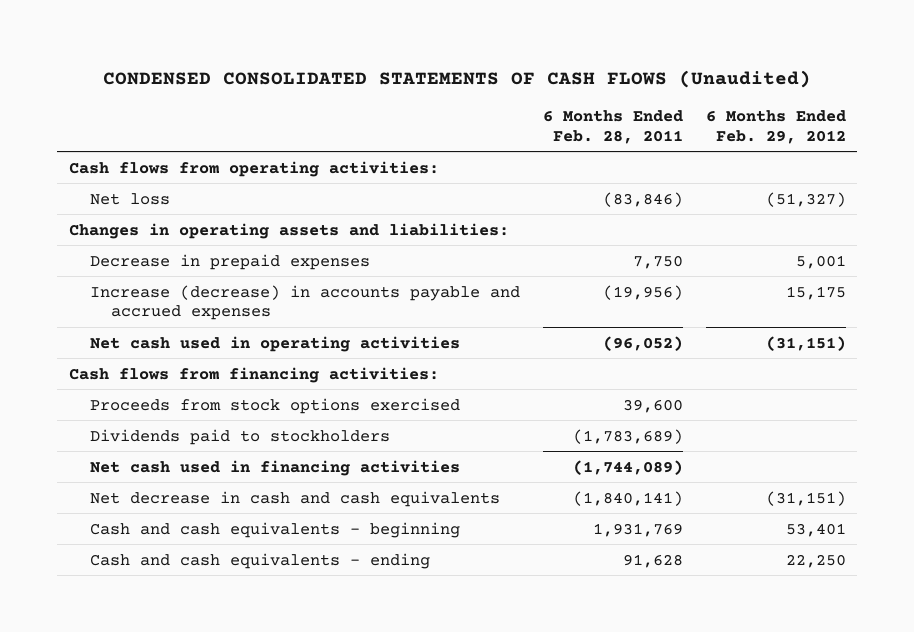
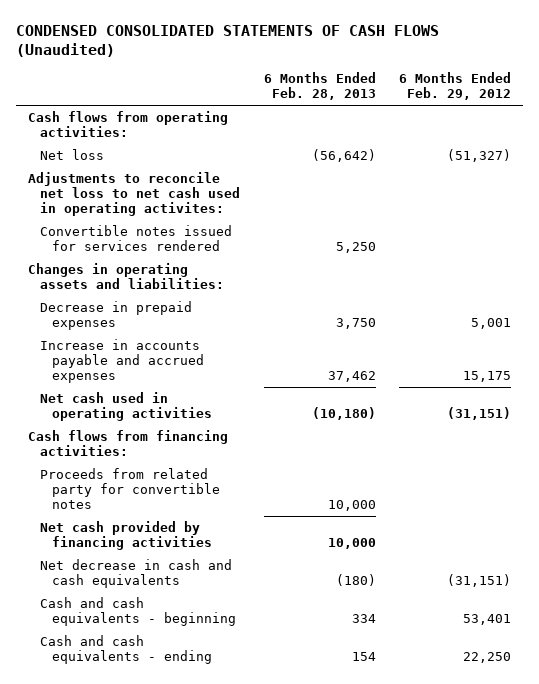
- | 6 Months Ended Feb. 28, 2011 | 6 Months Ended Feb. 29, 2012
+ | 6 Months Ended Feb. 28, 2013 | 6 Months Ended Feb. 29, 2012
+ Adjustments to reconcile net loss to net cash used in operating activites:
+ Convertible notes issued for services rendered | 5,250 |
- Increase (decrease) in accounts payable and accrued expenses | (19,956) | 15,175
+ Increase in accounts payable and accrued expenses | 37,462 | 15,175
- Proceeds from stock options exercised | 39,600 |
- Dividends paid to stockholders | (1,783,689) |
- Net cash used in financing activities | (1,744,089) |
+ Proceeds from related party for convertible notes | 10,000 |
+ Net cash provided by financing activities | 10,000 |

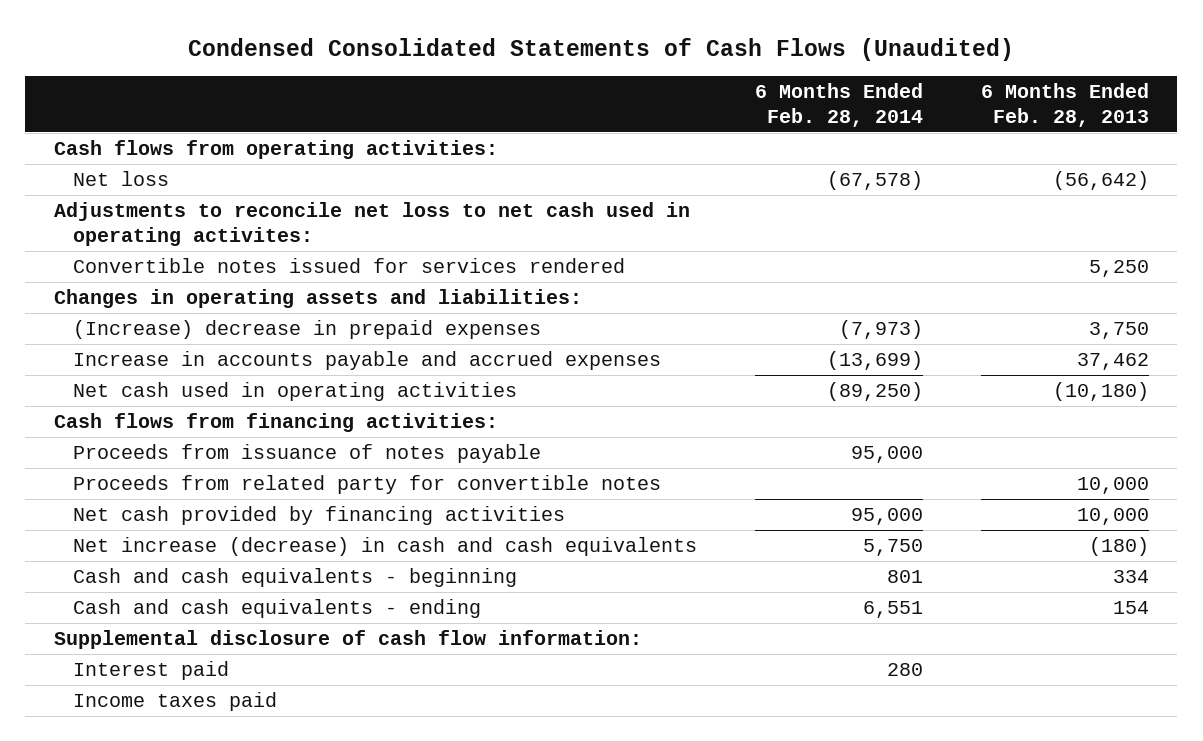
- CONDENSED CONSOLIDATED STATEMENTS OF CASH FLOWS (Unaudited)
+ Condensed Consolidated Statements of Cash Flows (Unaudited)
- | 6 Months Ended Feb. 28, 2013 | 6 Months Ended Feb. 29, 2012
+ | 6 Months Ended Feb. 28, 2014 | 6 Months Ended Feb. 28, 2013
- Decrease in prepaid expenses | 3,750 | 5,001
+ (Increase) decrease in prepaid expenses | (7,973) | 3,750
+ Proceeds from issuance of notes payable | 95,000 |
- Net decrease in cash and cash equivalents | (180) | (31,151)
+ Net increase (decrease) in cash and cash equivalents | 5,750 | (180)
+ Supplemental disclosure of cash flow information:
+ Interest paid | 280 |
+ Income taxes paid

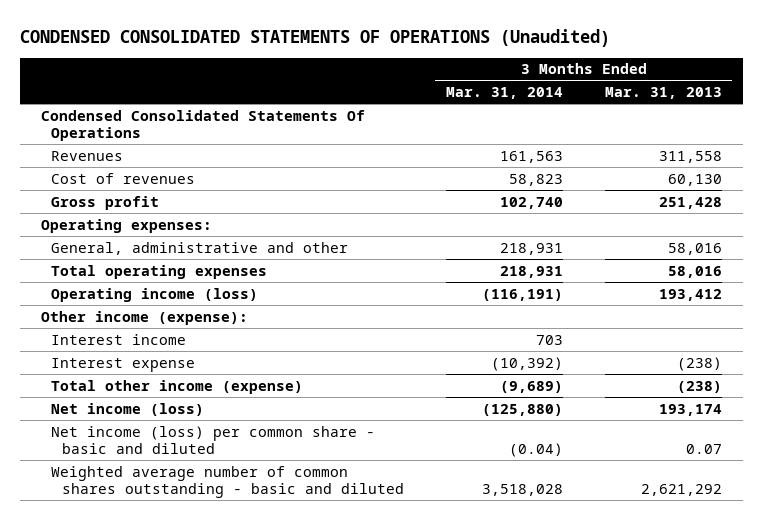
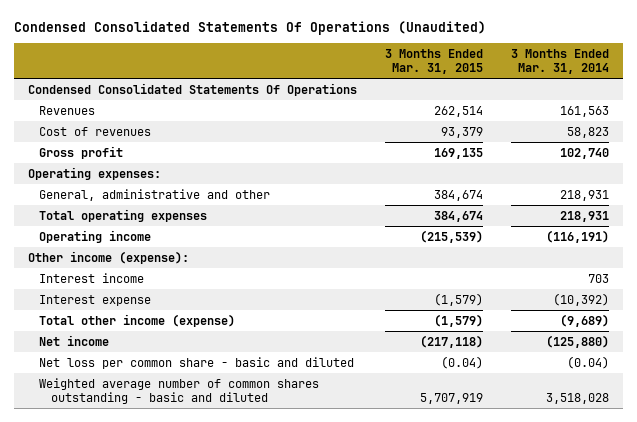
- CONDENSED CONSOLIDATED STATEMENTS OF OPERATIONS (Unaudited)
+ Condensed Consolidated Statements Of Operations (Unaudited)
- | 3 Months Ended Mar. 31, 2014 | 3 Months Ended Mar. 31, 2013
+ | 3 Months Ended Mar. 31, 2015 | 3 Months Ended Mar. 31, 2014
- Operating income (loss) | (116,191) | 193,412
+ Operating income | (215,539) | (116,191)
- Net income (loss) | (125,880) | 193,174
- Net income (loss) per common share - basic and diluted | (0.04) | 0.07
+ Net income | (217,118) | (125,880)
+ Net loss per common share - basic and diluted | (0.04) | (0.04)

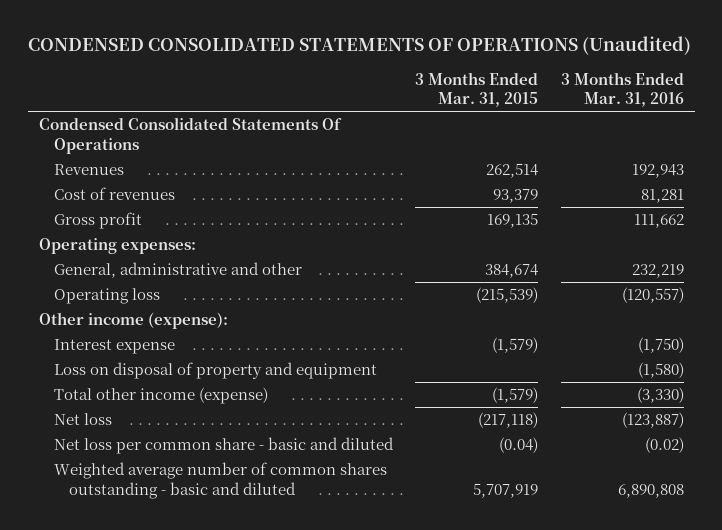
- Condensed Consolidated Statements Of Operations (Unaudited)
+ CONDENSED CONSOLIDATED STATEMENTS OF OPERATIONS (Unaudited)
- | 3 Months Ended Mar. 31, 2015 | 3 Months Ended Mar. 31, 2014
+ | 3 Months Ended Mar. 31, 2015 | 3 Months Ended Mar. 31, 2016
- Total operating expenses | 384,674 | 218,931
- Operating income | (215,539) | (116,191)
+ Operating loss | (215,539) | (120,557)
- Interest income | | 703
+ Loss on disposal of property and equipment | | (1,580)
- Net income | (217,118) | (125,880)
+ Net loss | (217,118) | (123,887)

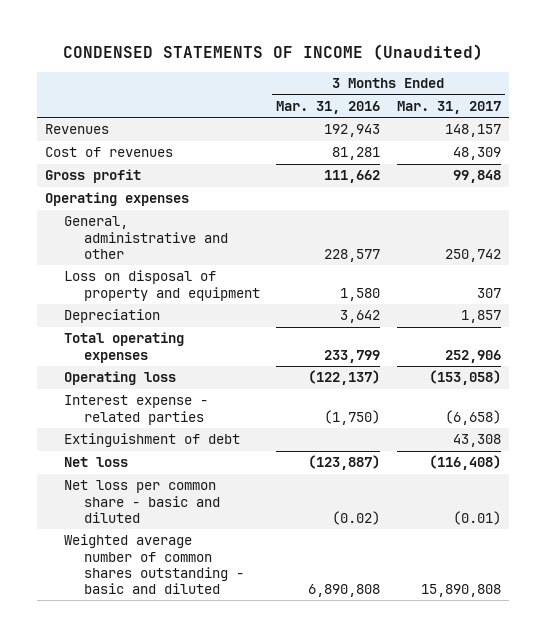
- CONDENSED CONSOLIDATED STATEMENTS OF OPERATIONS (Unaudited)
+ CONDENSED STATEMENTS OF INCOME (Unaudited)
- | 3 Months Ended Mar. 31, 2015 | 3 Months Ended Mar. 31, 2016
+ | 3 Months Ended Mar. 31, 2016 | 3 Months Ended Mar. 31, 2017
- Condensed Consolidated Statements Of Operations
- Operating expenses:
- General, administrative and other | 384,674 | 232,219
- Operating loss | (215,539) | (120,557)
- Other income (expense):
- Interest expense | (1,579) | (1,750)
- Loss on disposal of property and equipment | | (1,580)
- Total other income (expense) | (1,579) | (3,330)
+ Operating expenses
+ General, administrative and other | 228,577 | 250,742
+ Loss on disposal of property and equipment | 1,580 | 307
+ Depreciation | 3,642 | 1,857
+ Total operating expenses | 233,799 | 252,906
+ Operating loss | (122,137) | (153,058)
+ Interest expense - related parties | (1,750) | (6,658)
+ Extinguishment of debt | | 43,308

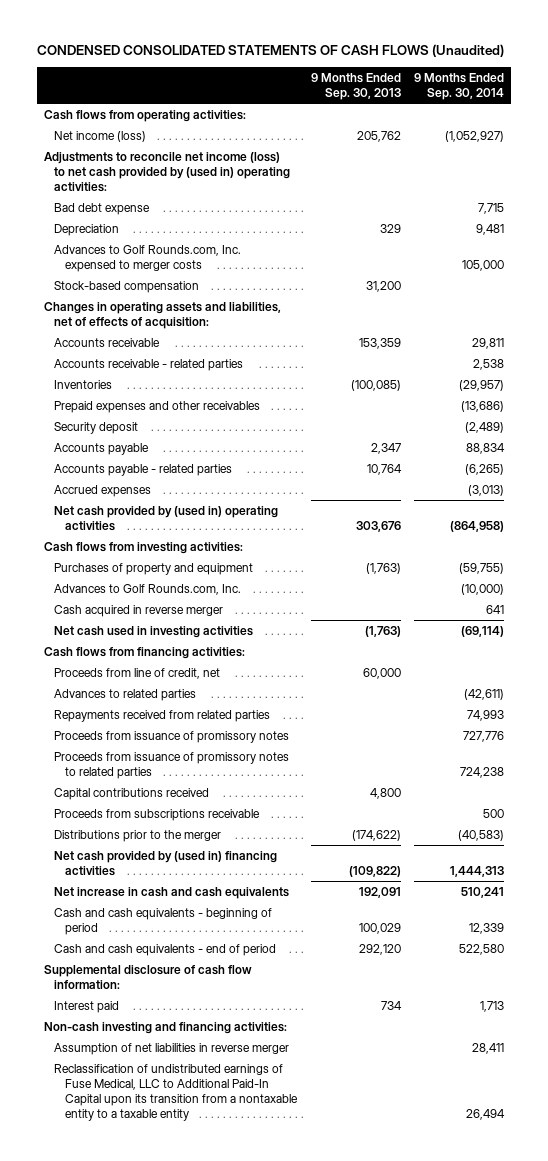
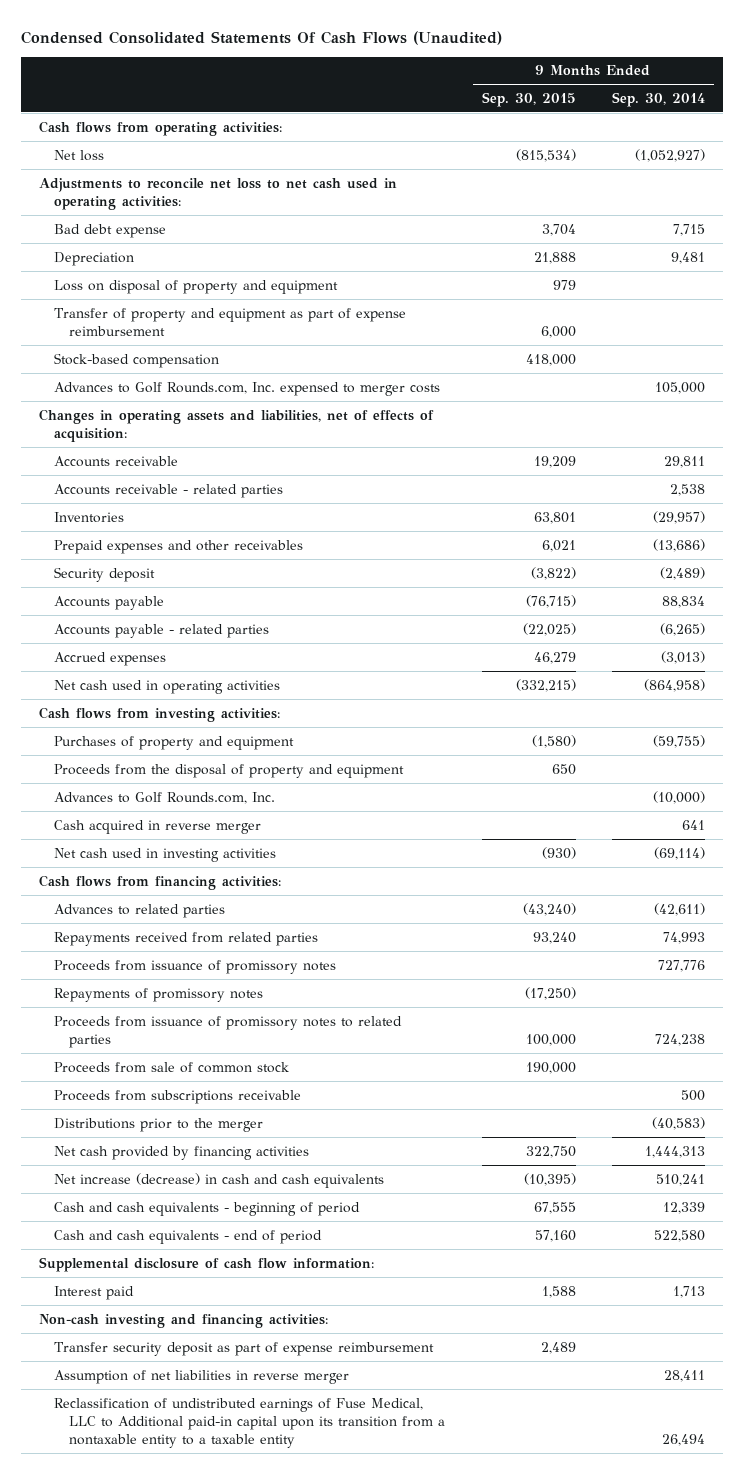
- CONDENSED CONSOLIDATED STATEMENTS OF CASH FLOWS (Unaudited)
+ Condensed Consolidated Statements Of Cash Flows (Unaudited)
- | 9 Months Ended Sep. 30, 2013 | 9 Months Ended Sep. 30, 2014
+ | 9 Months Ended Sep. 30, 2015 | 9 Months Ended Sep. 30, 2014
- Net income (loss) | 205,762 | (1,052,927)
- Adjustments to reconcile net income (loss) to net cash provided by (used in) operating activities:
+ Net loss | (815,534) | (1,052,927)
+ Adjustments to reconcile net loss to net cash used in operating activities:
+ Loss on disposal of property and equipment | 979 |
+ Transfer of property and equipment as part of expense reimbursement | 6,000 |
moved down: Advances to Golf Rounds.com, Inc. expensed to merger costs | | 105,000
- Net cash provided by (used in) operating activities | 303,676 | (864,958)
+ Net cash used in operating activities | (332,215) | (864,958)
+ Proceeds from the disposal of property and equipment | 650 |
- Proceeds from line of credit, net | 60,000 |
+ Repayments of promissory notes | (17,250) |
- Capital contributions received | 4,800 |
+ Proceeds from sale of common stock | 190,000 |
- Net cash provided by (used in) financing activities | (109,822) | 1,444,313
- Net increase in cash and cash equivalents | 192,091 | 510,241
+ Net cash provided by financing activities | 322,750 | 1,444,313
+ Net increase (decrease) in cash and cash equivalents | (10,395) | 510,241
+ Transfer security deposit as part of expense reimbursement | 2,489 |
- Reclassification of undistributed earnings of Fuse Medical, LLC to Additional Paid-In Capital upon its transition from a nontaxable entity to a taxable entity | | 26,494
+ Reclassification of undistributed earnings of Fuse Medical, LLC to Additional paid-in capital upon its transition from a nontaxable entity to a taxable entity | | 26,494

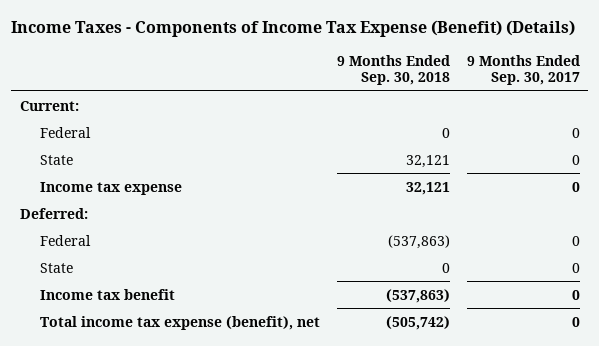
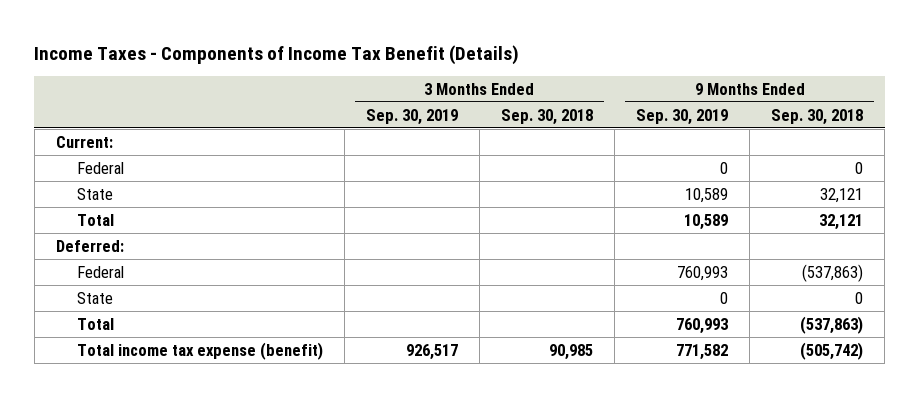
- Income Taxes - Components of Income Tax Expense (Benefit) (Details)
+ Income Taxes - Components of Income Tax Benefit (Details)
- | 9 Months Ended Sep. 30, 2018 | 9 Months Ended Sep. 30, 2017
+ | 3 Months Ended Sep. 30, 2019 | 3 Months Ended Sep. 30, 2018 | 9 Months Ended Sep. 30, 2019 | 9 Months Ended Sep. 30, 2018
- Income tax expense | 32,121 | 0
+ Total | | | 10,589 | 32,121
- Income tax benefit | (537,863) | 0
- Total income tax expense (benefit), net | (505,742) | 0
+ Total | | | 760,993 | (537,863)
+ Total income tax expense (benefit) | 926,517 | 90,985 | 771,582 | (505,742)

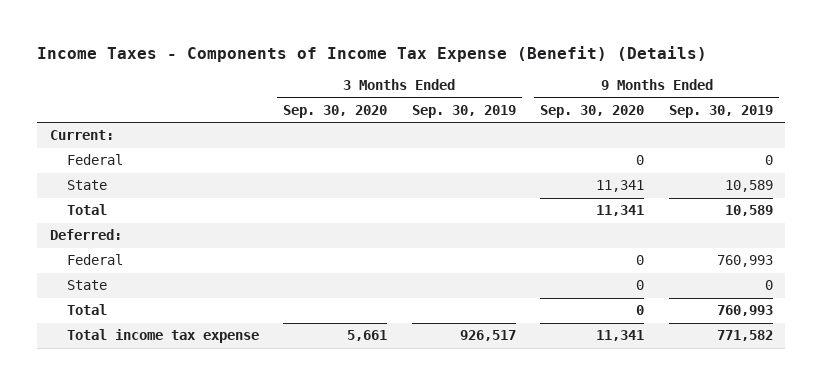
- Income Taxes - Components of Income Tax Benefit (Details)
+ Income Taxes - Components of Income Tax Expense (Benefit) (Details)
- | 3 Months Ended Sep. 30, 2019 | 3 Months Ended Sep. 30, 2018 | 9 Months Ended Sep. 30, 2019 | 9 Months Ended Sep. 30, 2018
+ | 3 Months Ended Sep. 30, 2020 | 3 Months Ended Sep. 30, 2019 | 9 Months Ended Sep. 30, 2020 | 9 Months Ended Sep. 30, 2019
- Total income tax expense (benefit) | 926,517 | 90,985 | 771,582 | (505,742)
+ Total income tax expense | 5,661 | 926,517 | 11,341 | 771,582

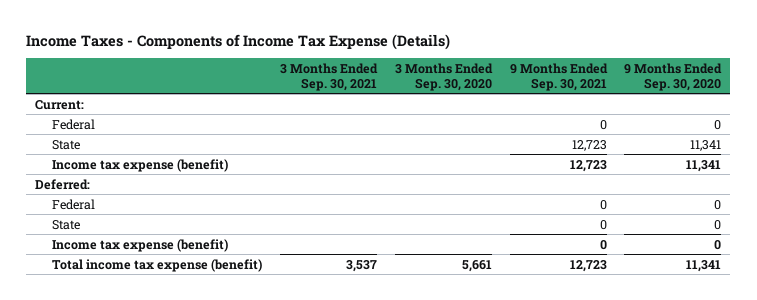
- Income Taxes - Components of Income Tax Expense (Benefit) (Details)
+ Income Taxes - Components of Income Tax Expense (Details)
- | 3 Months Ended Sep. 30, 2020 | 3 Months Ended Sep. 30, 2019 | 9 Months Ended Sep. 30, 2020 | 9 Months Ended Sep. 30, 2019
+ | 3 Months Ended Sep. 30, 2021 | 3 Months Ended Sep. 30, 2020 | 9 Months Ended Sep. 30, 2021 | 9 Months Ended Sep. 30, 2020
- Total | | | 11,341 | 10,589
+ Income tax expense (benefit) | | | 12,723 | 11,341
- Total | | | 0 | 760,993
- Total income tax expense | 5,661 | 926,517 | 11,341 | 771,582
+ Income tax expense (benefit) | | | 0 | 0
+ Total income tax expense (benefit) | 3,537 | 5,661 | 12,723 | 11,341

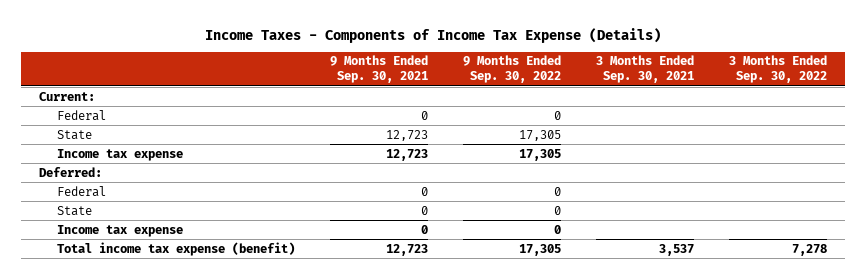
- | 3 Months Ended Sep. 30, 2021 | 3 Months Ended Sep. 30, 2020 | 9 Months Ended Sep. 30, 2021 | 9 Months Ended Sep. 30, 2020
+ | 9 Months Ended Sep. 30, 2021 | 9 Months Ended Sep. 30, 2022 | 3 Months Ended Sep. 30, 2021 | 3 Months Ended Sep. 30, 2022
- Income tax expense (benefit) | | | 12,723 | 11,341
+ Income tax expense | 12,723 | 17,305 | |
- Income tax expense (benefit) | | | 0 | 0
+ Income tax expense | 0 | 0 | |

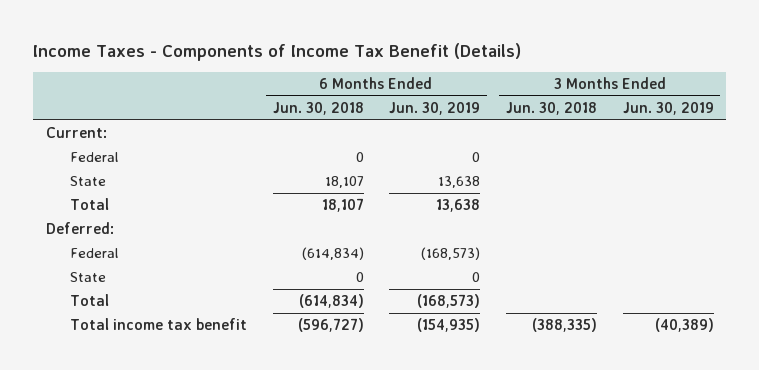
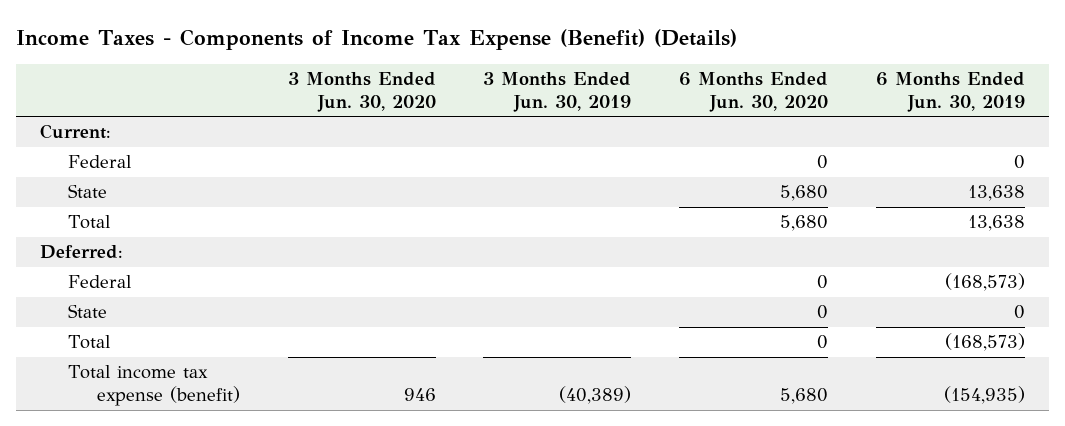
- Income Taxes - Components of Income Tax Benefit (Details)
+ Income Taxes - Components of Income Tax Expense (Benefit) (Details)
- | 6 Months Ended Jun. 30, 2018 | 6 Months Ended Jun. 30, 2019 | 3 Months Ended Jun. 30, 2018 | 3 Months Ended Jun. 30, 2019
+ | 3 Months Ended Jun. 30, 2020 | 3 Months Ended Jun. 30, 2019 | 6 Months Ended Jun. 30, 2020 | 6 Months Ended Jun. 30, 2019
- Total income tax benefit | (596,727) | (154,935) | (388,335) | (40,389)
+ Total income tax expense (benefit) | 946 | (40,389) | 5,680 | (154,935)

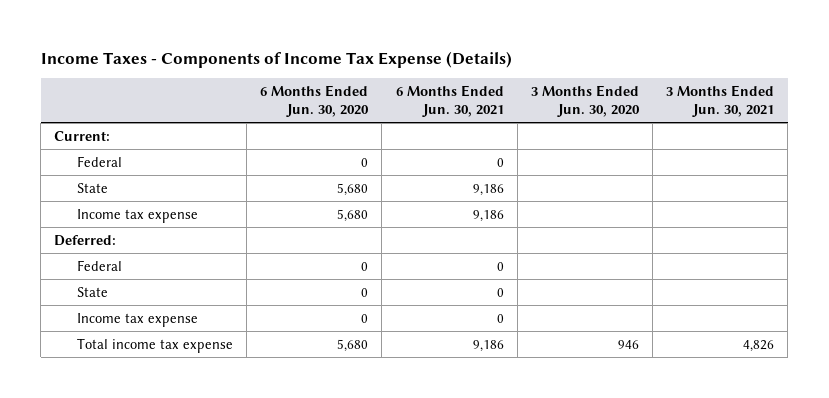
- Income Taxes - Components of Income Tax Expense (Benefit) (Details)
+ Income Taxes - Components of Income Tax Expense (Details)
- | 3 Months Ended Jun. 30, 2020 | 3 Months Ended Jun. 30, 2019 | 6 Months Ended Jun. 30, 2020 | 6 Months Ended Jun. 30, 2019
+ | 6 Months Ended Jun. 30, 2020 | 6 Months Ended Jun. 30, 2021 | 3 Months Ended Jun. 30, 2020 | 3 Months Ended Jun. 30, 2021
- Total | | | 5,680 | 13,638
+ Income tax expense | 5,680 | 9,186 | |
- Total | | | 0 | (168,573)
- Total income tax expense (benefit) | 946 | (40,389) | 5,680 | (154,935)
+ Income tax expense | 0 | 0 | |
+ Total income tax expense | 5,680 | 9,186 | 946 | 4,826

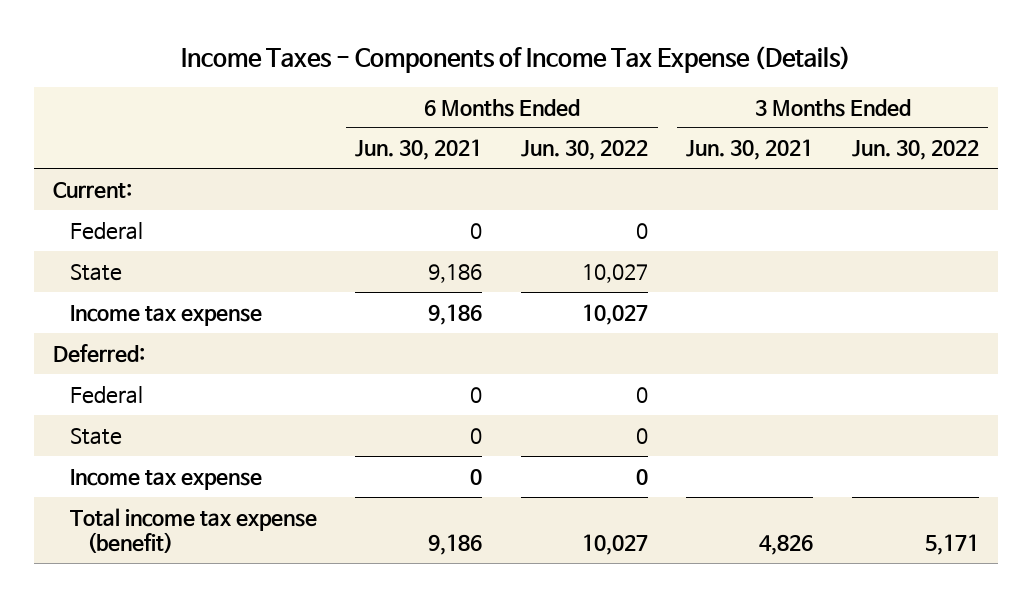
- | 6 Months Ended Jun. 30, 2020 | 6 Months Ended Jun. 30, 2021 | 3 Months Ended Jun. 30, 2020 | 3 Months Ended Jun. 30, 2021
+ | 6 Months Ended Jun. 30, 2021 | 6 Months Ended Jun. 30, 2022 | 3 Months Ended Jun. 30, 2021 | 3 Months Ended Jun. 30, 2022
- Total income tax expense | 5,680 | 9,186 | 946 | 4,826
+ Total income tax expense (benefit) | 9,186 | 10,027 | 4,826 | 5,171

